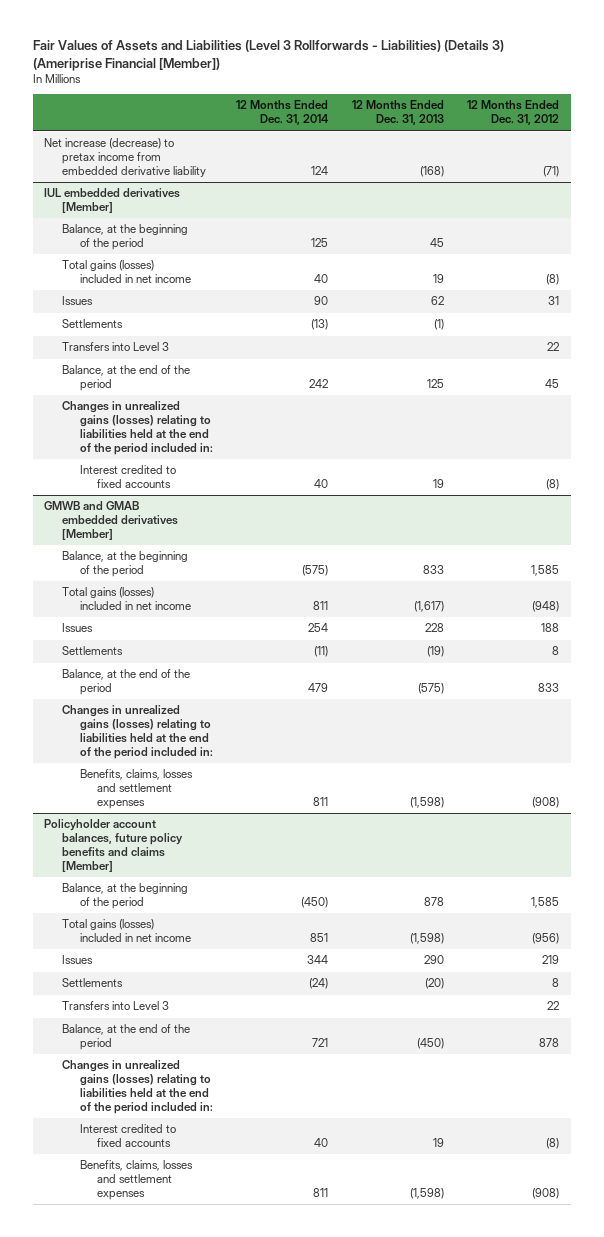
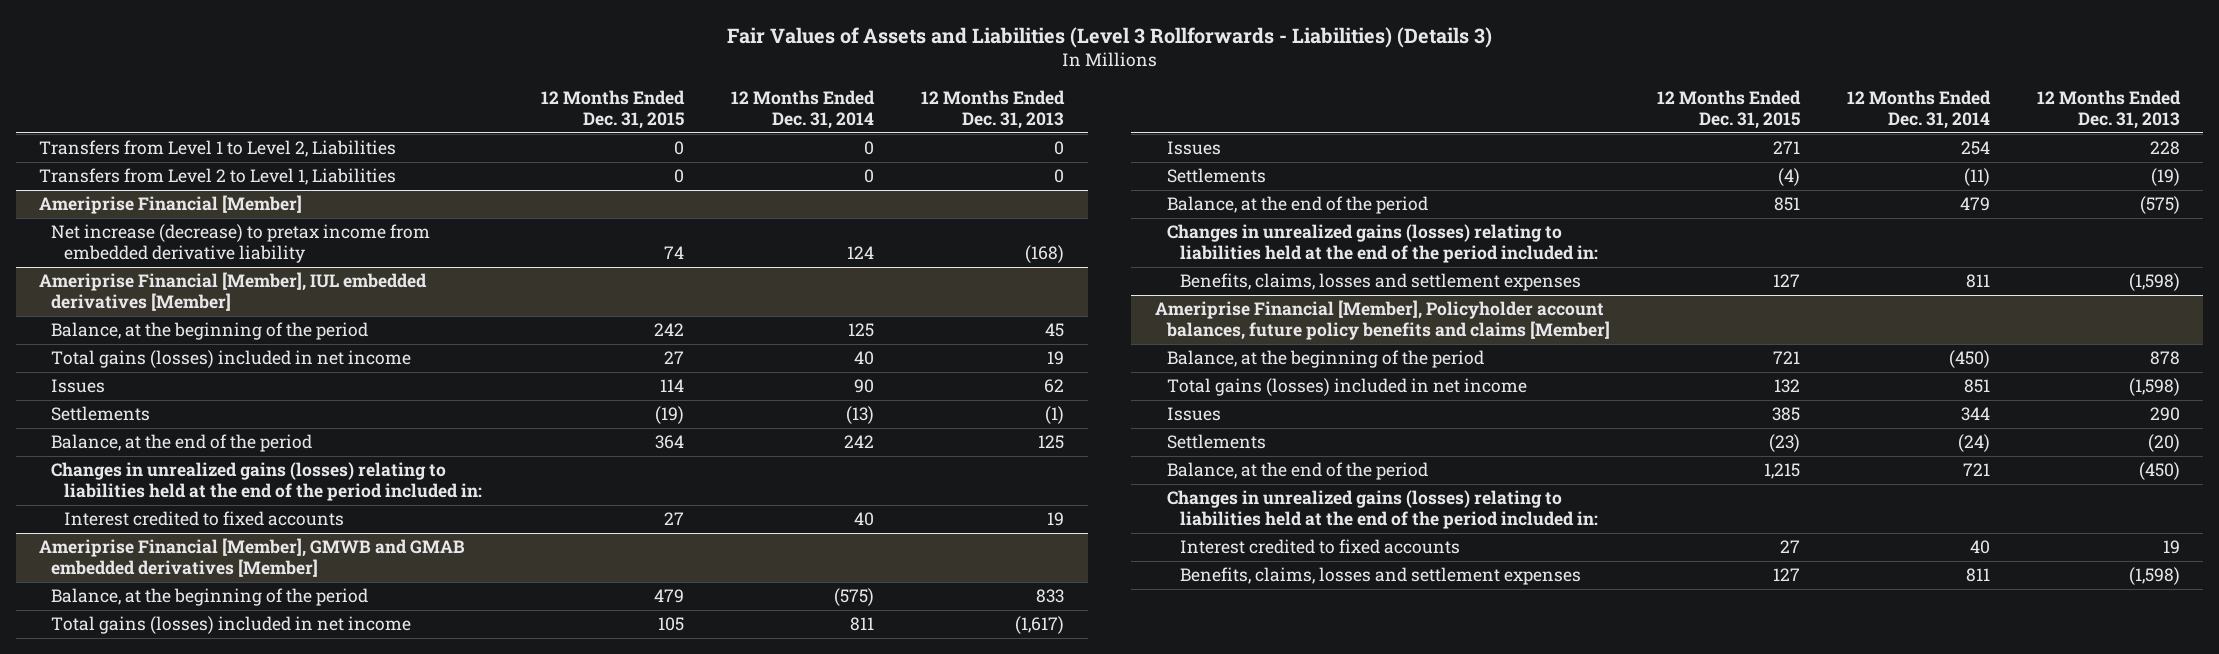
- Fair Values of Assets and Liabilities (Level 3 Rollforwards - Liabilities) (Details 3) (Ameriprise Financial [Member])
+ Fair Values of Assets and Liabilities (Level 3 Rollforwards - Liabilities) (Details 3)
- | 12 Months Ended Dec. 31, 2014 | 12 Months Ended Dec. 31, 2013 | 12 Months Ended Dec. 31, 2012
+ | 12 Months Ended Dec. 31, 2015 | 12 Months Ended Dec. 31, 2014 | 12 Months Ended Dec. 31, 2013
+ Transfers from Level 1 to Level 2, Liabilities | 0 | 0 | 0
+ Transfers from Level 2 to Level 1, Liabilities | 0 | 0 | 0
+ Ameriprise Financial [Member]
- IUL embedded derivatives [Member]
+ Ameriprise Financial [Member], IUL embedded derivatives [Member]
- Transfers into Level 3 | | | 22
- GMWB and GMAB embedded derivatives [Member]
+ Ameriprise Financial [Member], GMWB and GMAB embedded derivatives [Member]
- Policyholder account balances, future policy benefits and claims [Member]
+ Ameriprise Financial [Member], Policyholder account balances, future policy benefits and claims [Member]
- Transfers into Level 3 | | | 22

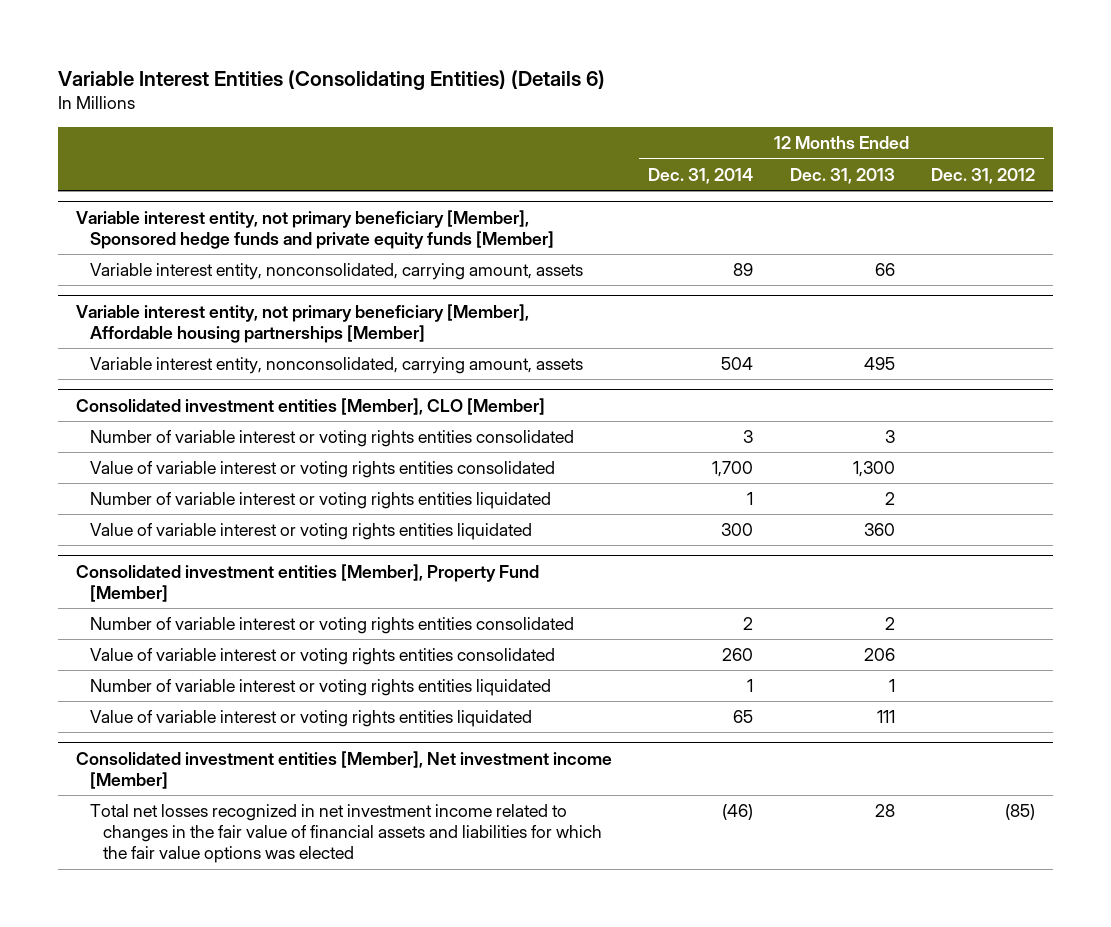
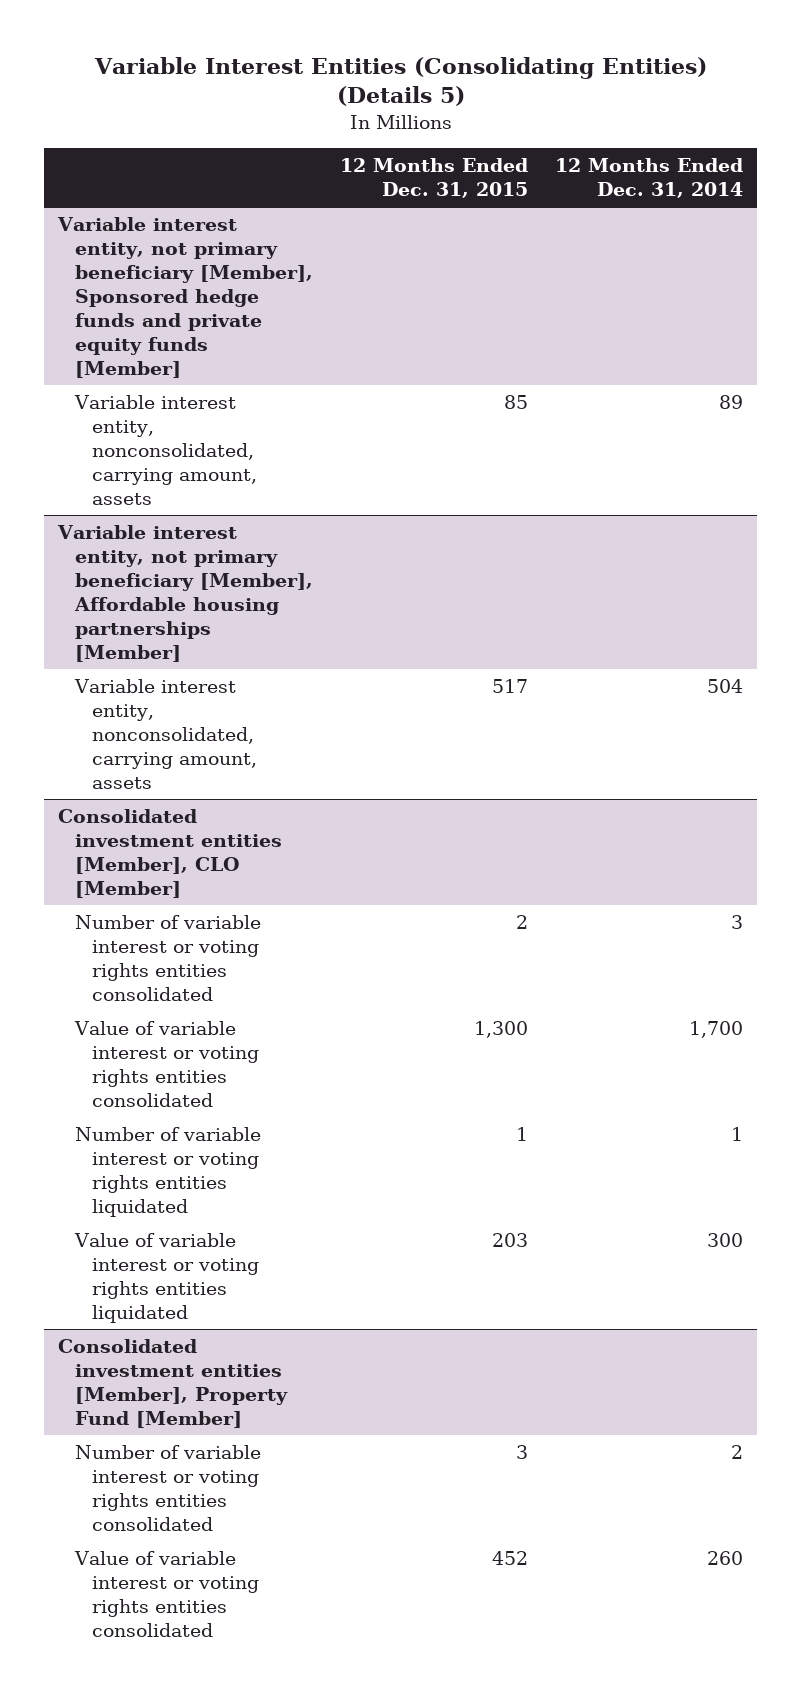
- Variable Interest Entities (Consolidating Entities) (Details 6)
+ Variable Interest Entities (Consolidating Entities) (Details 5)
- | 12 Months Ended Dec. 31, 2014 | 12 Months Ended Dec. 31, 2013 | 12 Months Ended Dec. 31, 2012
+ | 12 Months Ended Dec. 31, 2015 | 12 Months Ended Dec. 31, 2014
@ Consolidated investment entities [Member], Property Fund [Member]
- Number of variable interest or voting rights entities liquidated | 1 | 1 |
- Value of variable interest or voting rights entities liquidated | 65 | 111 |
- Consolidated investment entities [Member], Net investment income [Member]
- Total net losses recognized in net investment income related to changes in the fair value of financial assets and liabilities for which the fair value options was elected | (46) | 28 | (85)

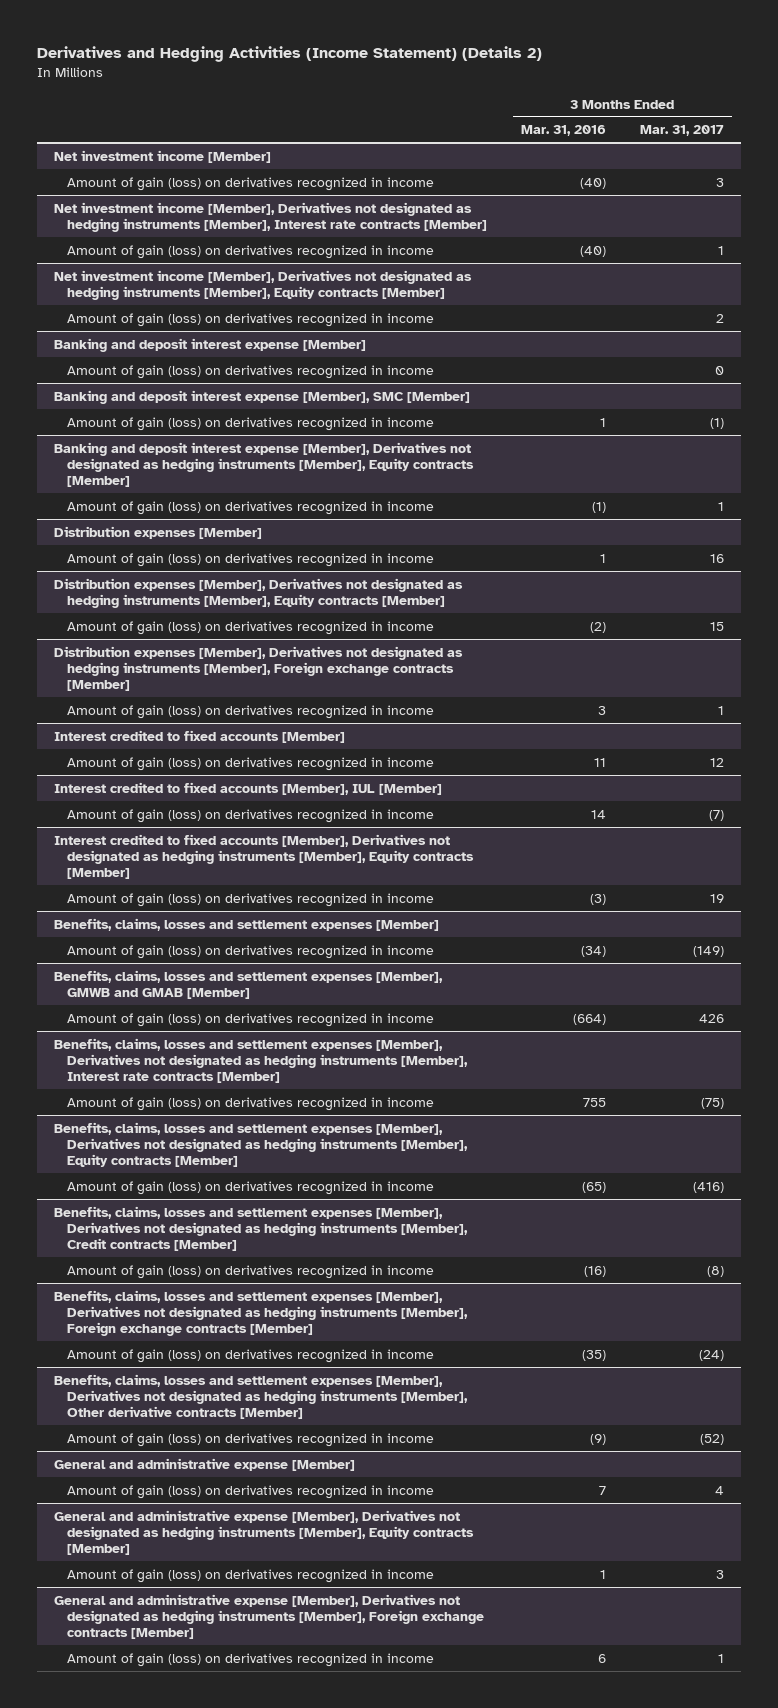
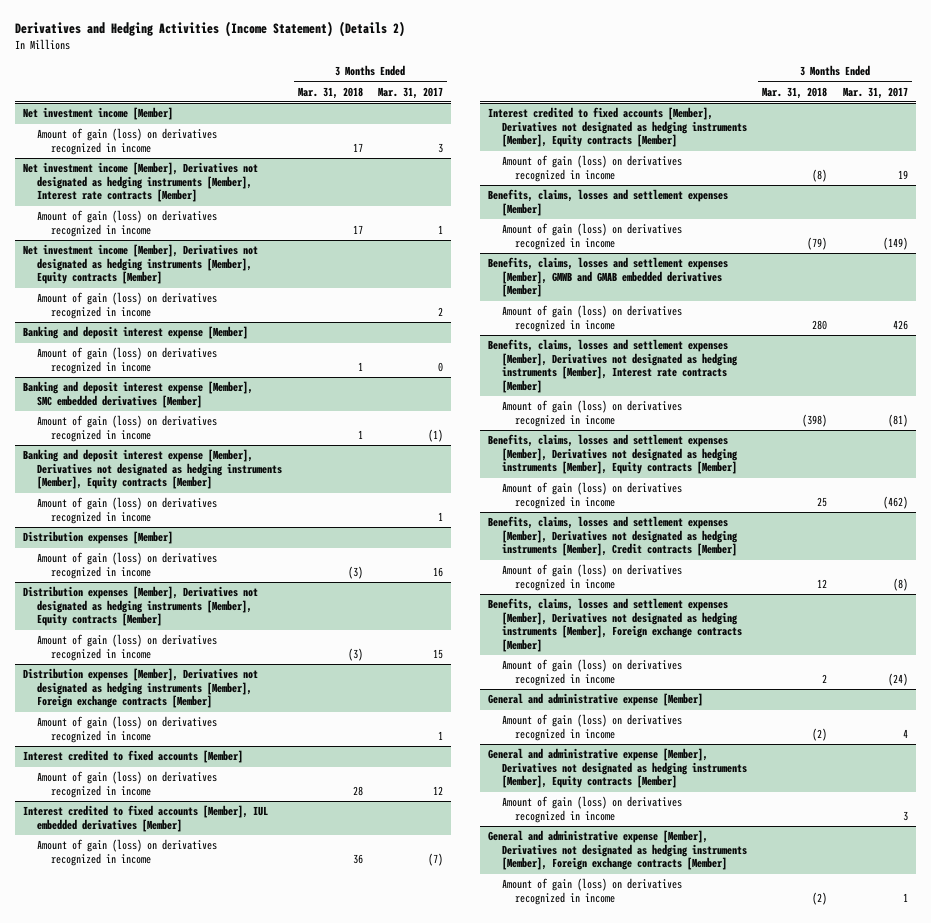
- | 3 Months Ended Mar. 31, 2016 | 3 Months Ended Mar. 31, 2017
+ | 3 Months Ended Mar. 31, 2018 | 3 Months Ended Mar. 31, 2017
- Banking and deposit interest expense [Member], SMC [Member]
+ Banking and deposit interest expense [Member], SMC embedded derivatives [Member]
- Interest credited to fixed accounts [Member], IUL [Member]
+ Interest credited to fixed accounts [Member], IUL embedded derivatives [Member]
- Benefits, claims, losses and settlement expenses [Member], GMWB and GMAB [Member]
+ Benefits, claims, losses and settlement expenses [Member], GMWB and GMAB embedded derivatives [Member]
@ Benefits, claims, losses and settlement expenses [Member], Derivatives not designated as hedging instruments [Member], Interest rate contracts [Member]
- Amount of gain (loss) on derivatives recognized in income | 755 | (75)
+ Amount of gain (loss) on derivatives recognized in income | (398) | (81)
@ Benefits, claims, losses and settlement expenses [Member], Derivatives not designated as hedging instruments [Member], Equity contracts [Member]
- Amount of gain (loss) on derivatives recognized in income | (65) | (416)
+ Amount of gain (loss) on derivatives recognized in income | 25 | (462)
- Benefits, claims, losses and settlement expenses [Member], Derivatives not designated as hedging instruments [Member], Other derivative contracts [Member]
- Amount of gain (loss) on derivatives recognized in income | (9) | (52)

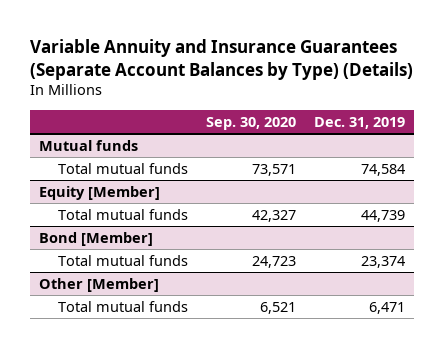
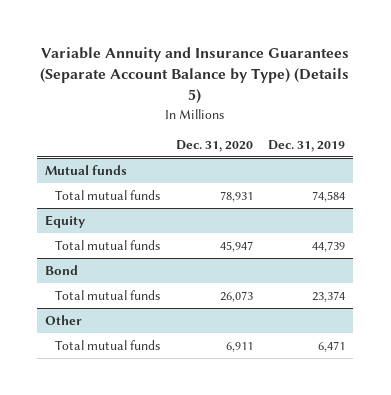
- Variable Annuity and Insurance Guarantees (Separate Account Balances by Type) (Details)
+ Variable Annuity and Insurance Guarantees (Separate Account Balance by Type) (Details 5)
- | Sep. 30, 2020 | Dec. 31, 2019
+ | Dec. 31, 2020 | Dec. 31, 2019
- Equity [Member]
+ Equity
- Bond [Member]
+ Bond
- Other [Member]
+ Other

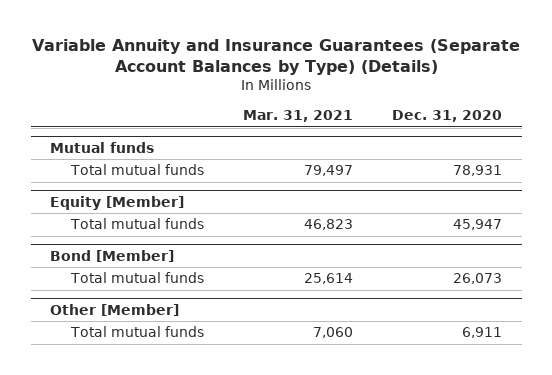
- Variable Annuity and Insurance Guarantees (Separate Account Balance by Type) (Details 5)
+ Variable Annuity and Insurance Guarantees (Separate Account Balances by Type) (Details)
- | Dec. 31, 2020 | Dec. 31, 2019
+ | Mar. 31, 2021 | Dec. 31, 2020
- Equity
+ Equity [Member]
- Bond
+ Bond [Member]
- Other
+ Other [Member]

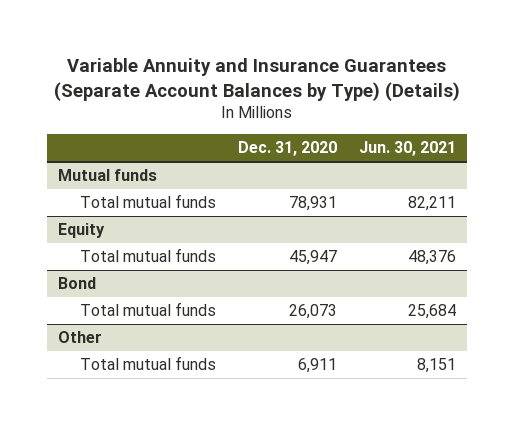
- | Mar. 31, 2021 | Dec. 31, 2020
+ | Dec. 31, 2020 | Jun. 30, 2021
- Equity [Member]
+ Equity
- Bond [Member]
+ Bond
- Other [Member]
+ Other

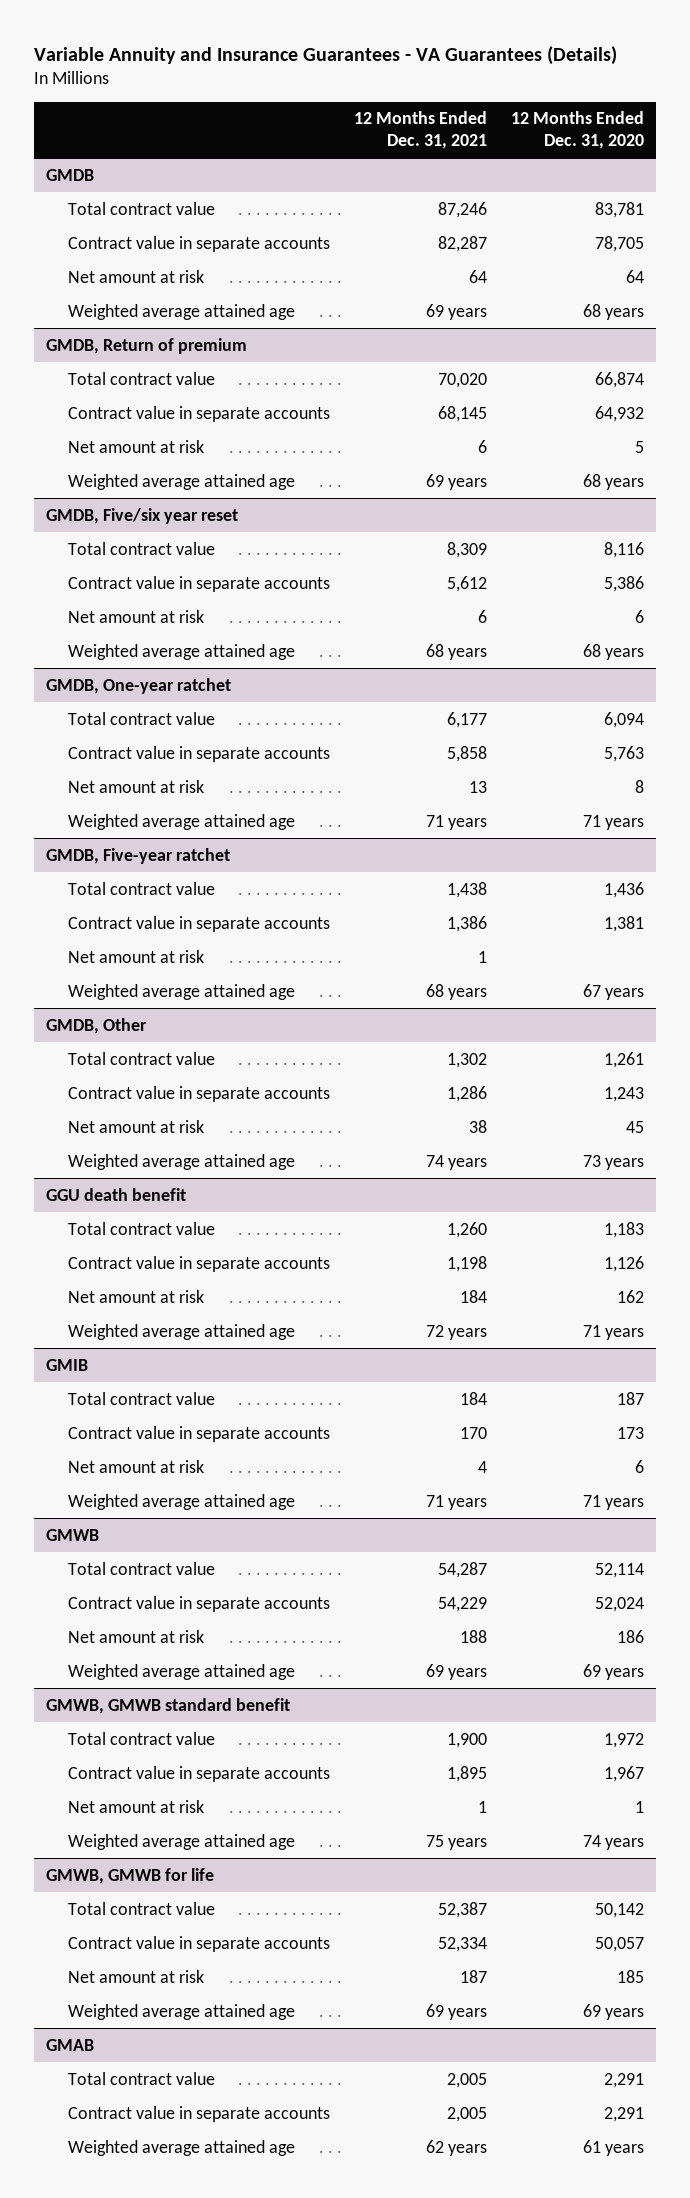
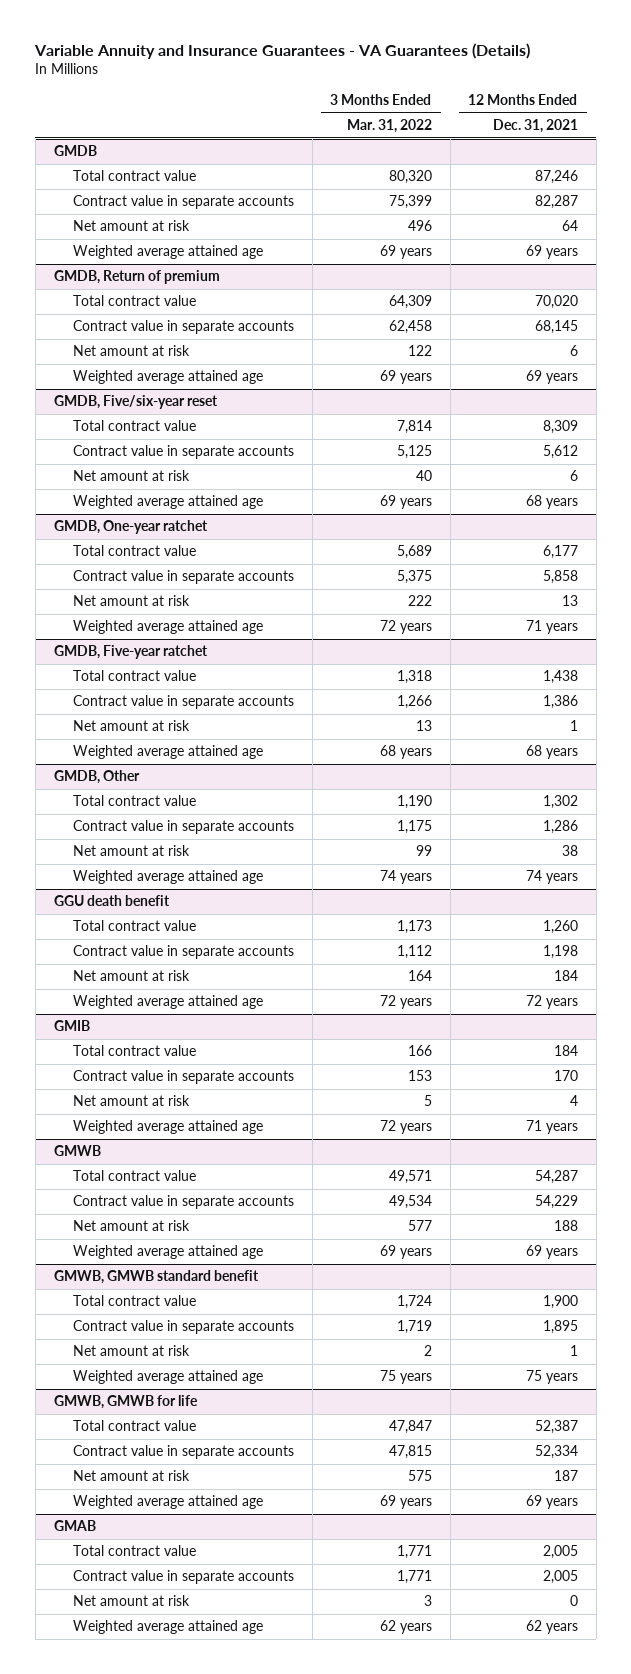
- | 12 Months Ended Dec. 31, 2021 | 12 Months Ended Dec. 31, 2020
+ | 3 Months Ended Mar. 31, 2022 | 12 Months Ended Dec. 31, 2021
- GMDB, Five/six year reset
+ GMDB, Five/six-year reset
@ GMAB
+ Net amount at risk | 3 | 0

